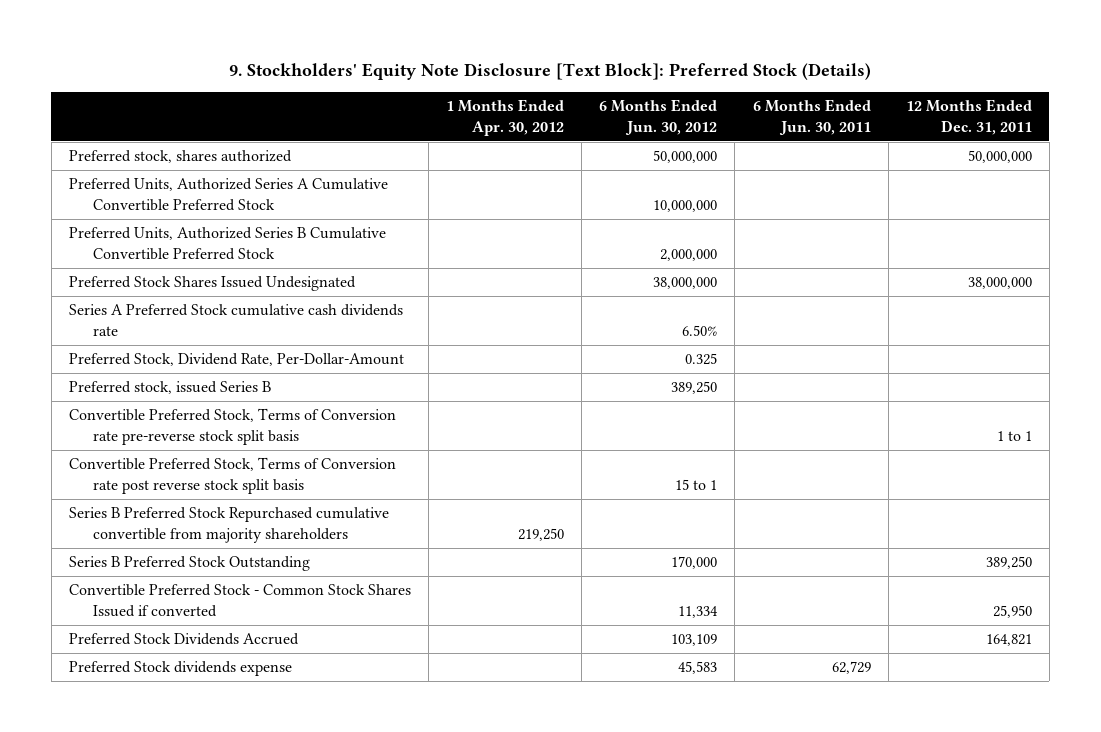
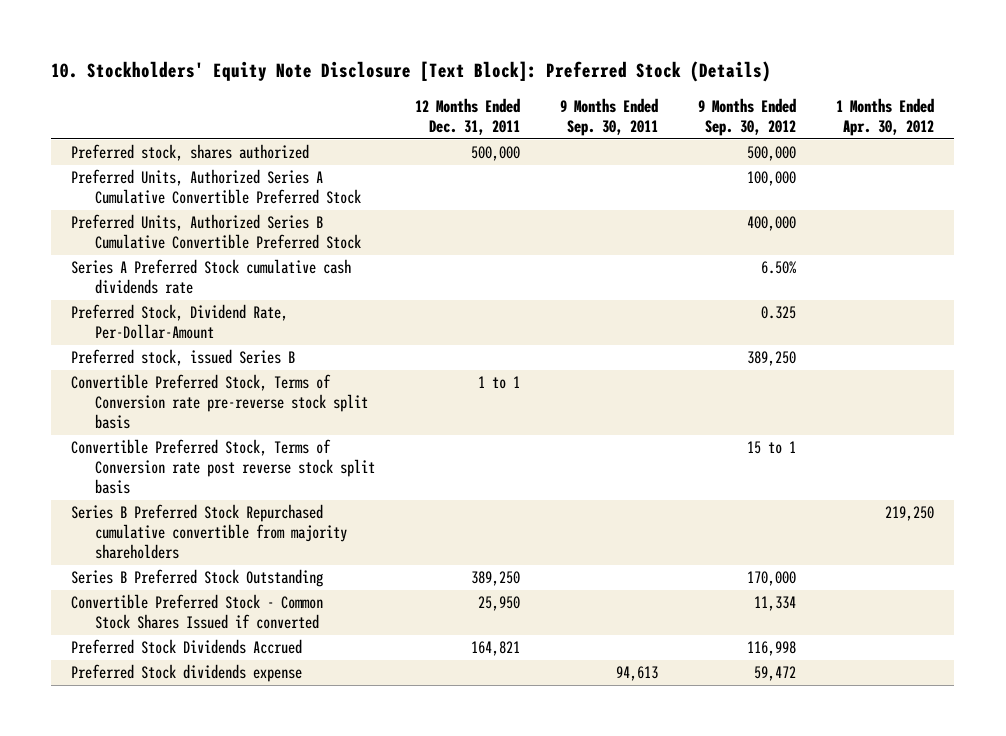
- 9. Stockholders' Equity Note Disclosure [Text Block]: Preferred Stock (Details)
+ 10. Stockholders' Equity Note Disclosure [Text Block]: Preferred Stock (Details)
- | 1 Months Ended Apr. 30, 2012 | 6 Months Ended Jun. 30, 2012 | 6 Months Ended Jun. 30, 2011 | 12 Months Ended Dec. 31, 2011
+ | 12 Months Ended Dec. 31, 2011 | 9 Months Ended Sep. 30, 2011 | 9 Months Ended Sep. 30, 2012 | 1 Months Ended Apr. 30, 2012
- Preferred stock, shares authorized | | 50,000,000 | | 50,000,000
+ Preferred stock, shares authorized | 500,000 | | 500,000 |
- Preferred Stock Shares Issued Undesignated | | 38,000,000 | | 38,000,000

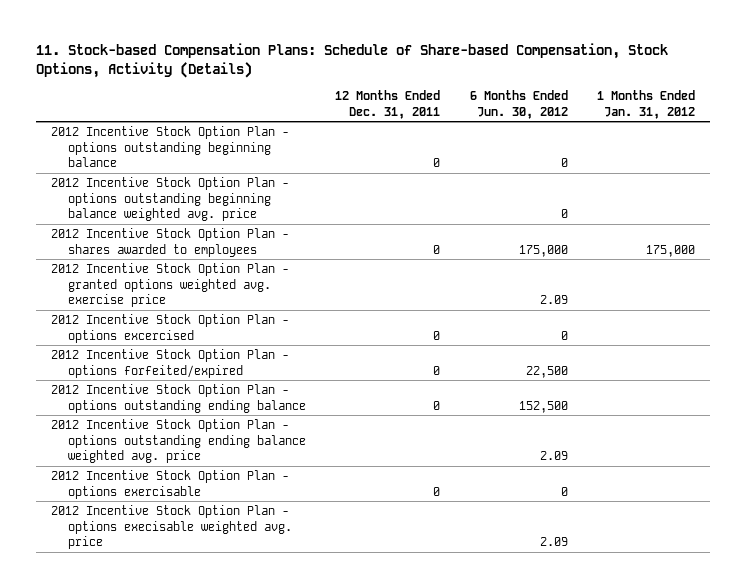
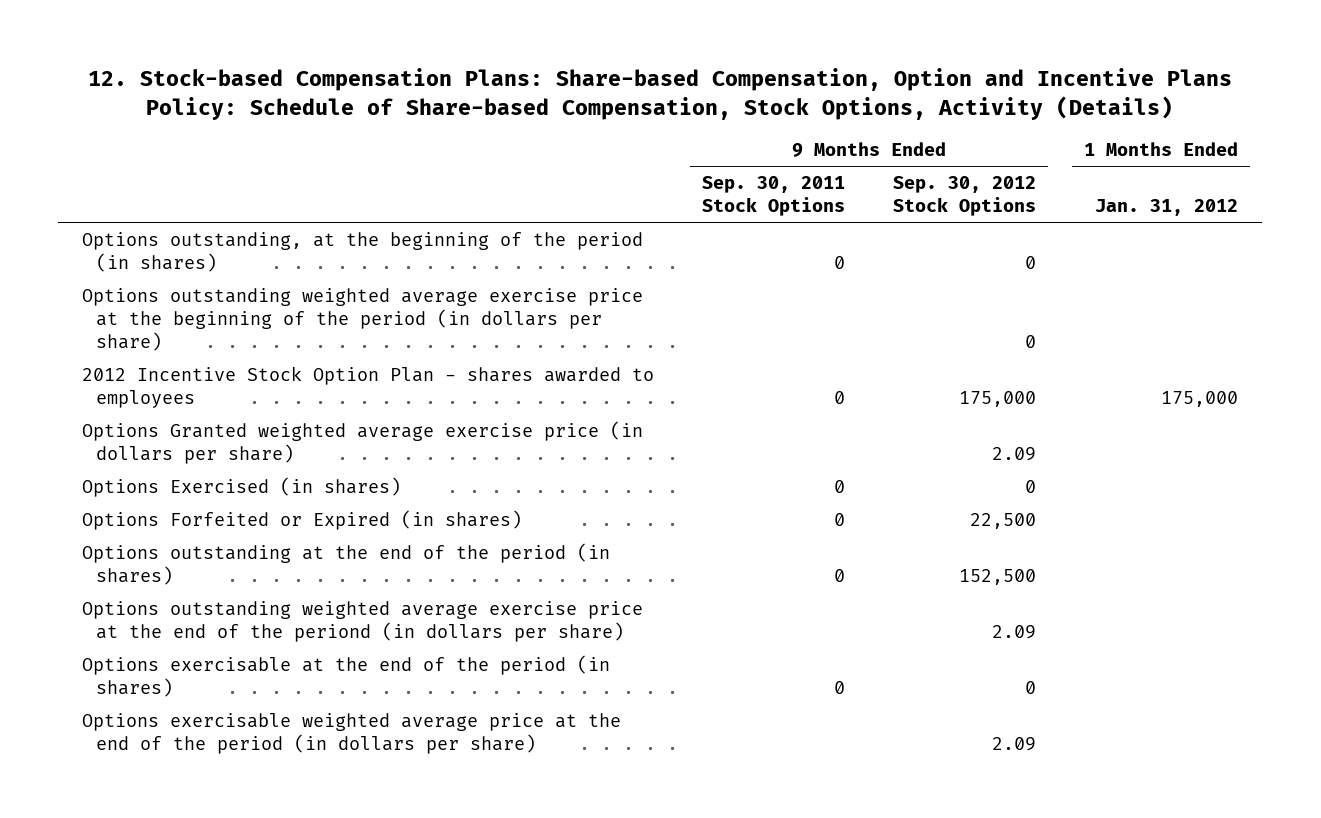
- 11. Stock-based Compensation Plans: Schedule of Share-based Compensation, Stock Options, Activity (Details)
+ 12. Stock-based Compensation Plans: Share-based Compensation, Option and Incentive Plans Policy: Schedule of Share-based Compensation, Stock Options, Activity (Details)
- | 12 Months Ended Dec. 31, 2011 | 6 Months Ended Jun. 30, 2012 | 1 Months Ended Jan. 31, 2012
+ | 9 Months Ended Sep. 30, 2011 Stock Options | 9 Months Ended Sep. 30, 2012 Stock Options | 1 Months Ended Jan. 31, 2012
- 2012 Incentive Stock Option Plan - options outstanding beginning balance | 0 | 0 |
- 2012 Incentive Stock Option Plan - options outstanding beginning balance weighted avg. price | | 0 |
+ Options outstanding, at the beginning of the period (in shares) | 0 | 0 |
+ Options outstanding weighted average exercise price at the beginning of the period (in dollars per share) | | 0 |
- 2012 Incentive Stock Option Plan - granted options weighted avg. exercise price | | 2.09 |
- 2012 Incentive Stock Option Plan - options excercised | 0 | 0 |
- 2012 Incentive Stock Option Plan - options forfeited/expired | 0 | 22,500 |
- 2012 Incentive Stock Option Plan - options outstanding ending balance | 0 | 152,500 |
- 2012 Incentive Stock Option Plan - options outstanding ending balance weighted avg. price | | 2.09 |
- 2012 Incentive Stock Option Plan - options exercisable | 0 | 0 |
- 2012 Incentive Stock Option Plan - options execisable weighted avg. price | | 2.09 |
+ Options Granted weighted average exercise price (in dollars per share) | | 2.09 |
+ Options Exercised (in shares) | 0 | 0 |
+ Options Forfeited or Expired (in shares) | 0 | 22,500 |
+ Options outstanding at the end of the period (in shares) | 0 | 152,500 |
+ Options outstanding weighted average exercise price at the end of the periond (in dollars per share) | | 2.09 |
+ Options exercisable at the end of the period (in shares) | 0 | 0 |
+ Options exercisable weighted average price at the end of the period (in dollars per share) | | 2.09 |

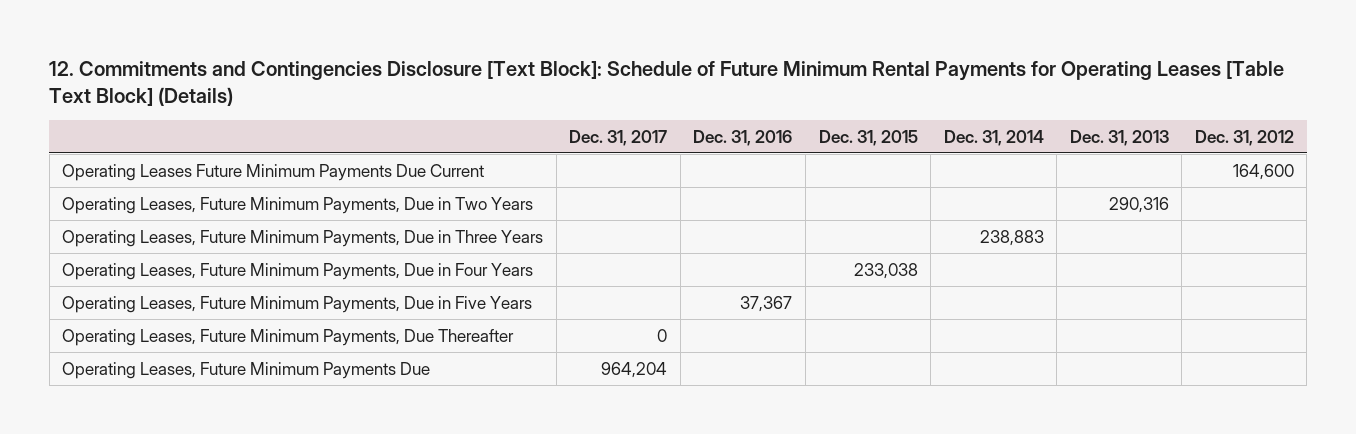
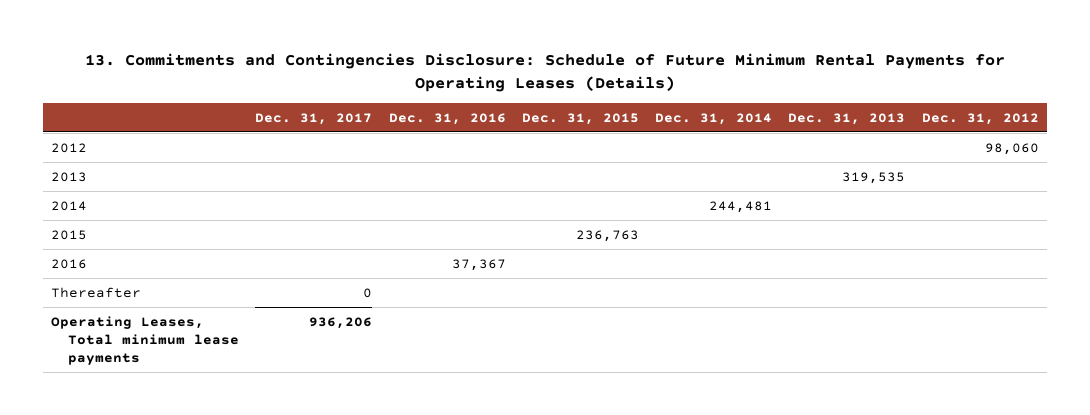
- 12. Commitments and Contingencies Disclosure [Text Block]: Schedule of Future Minimum Rental Payments for Operating Leases [Table Text Block] (Details)
+ 13. Commitments and Contingencies Disclosure: Schedule of Future Minimum Rental Payments for Operating Leases (Details)
- Operating Leases Future Minimum Payments Due Current | | | | | | 164,600
- Operating Leases, Future Minimum Payments, Due in Two Years | | | | | 290,316 |
- Operating Leases, Future Minimum Payments, Due in Three Years | | | | 238,883 | |
- Operating Leases, Future Minimum Payments, Due in Four Years | | | 233,038 | | |
- Operating Leases, Future Minimum Payments, Due in Five Years | | 37,367 | | | |
- Operating Leases, Future Minimum Payments, Due Thereafter | 0 | | | | |
- Operating Leases, Future Minimum Payments Due | 964,204 | | | | |
+ 2012 | | | | | | 98,060
+ 2013 | | | | | 319,535 |
+ 2014 | | | | 244,481 | |
+ 2015 | | | 236,763 | | |
+ 2016 | | 37,367 | | | |
+ Thereafter | 0 | | | | |
+ Operating Leases, Total minimum lease payments | 936,206 | | | | |

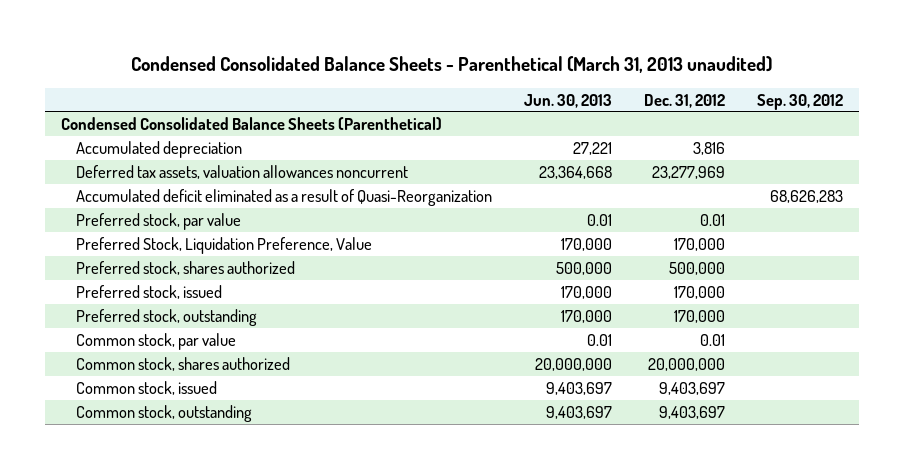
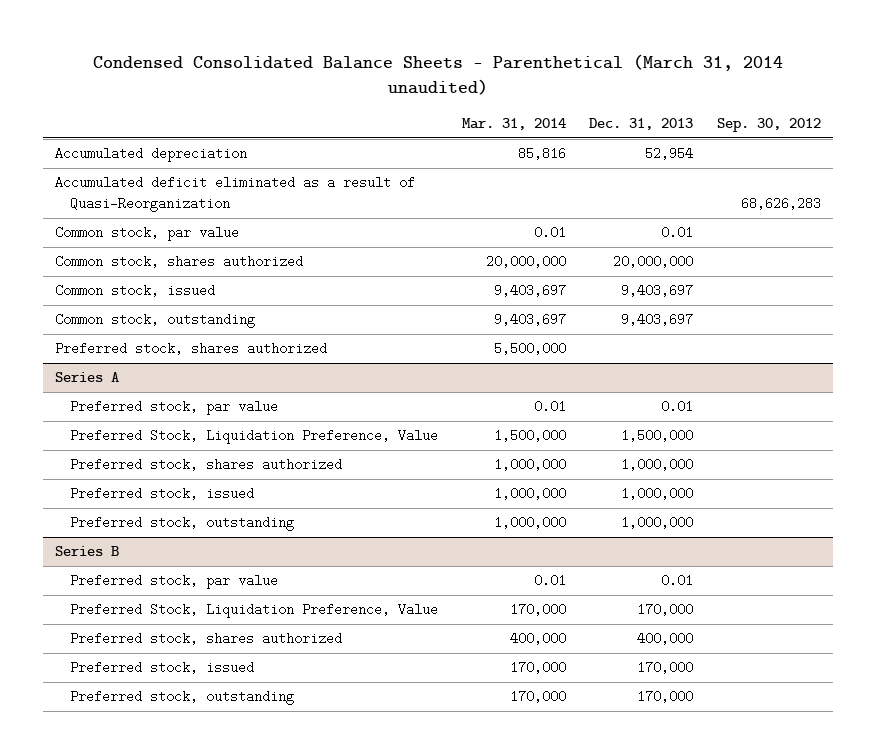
- Condensed Consolidated Balance Sheets - Parenthetical (March 31, 2013 unaudited)
+ Condensed Consolidated Balance Sheets - Parenthetical (March 31, 2014 unaudited)
- | Jun. 30, 2013 | Dec. 31, 2012 | Sep. 30, 2012
+ | Mar. 31, 2014 | Dec. 31, 2013 | Sep. 30, 2012
- Condensed Consolidated Balance Sheets (Parenthetical)
- Deferred tax assets, valuation allowances noncurrent | 23,364,668 | 23,277,969 |
- Preferred stock, par value | 0.01 | 0.01 |
- Preferred Stock, Liquidation Preference, Value | 170,000 | 170,000 |
- Preferred stock, issued | 170,000 | 170,000 |
- Preferred stock, outstanding | 170,000 | 170,000 |
moved down: Preferred stock, shares authorized | 5,500,000 | |
+ Series A
+ Preferred stock, par value | 0.01 | 0.01 |
+ Preferred Stock, Liquidation Preference, Value | 1,500,000 | 1,500,000 |
+ Preferred stock, shares authorized | 1,000,000 | 1,000,000 |
+ Preferred stock, issued | 1,000,000 | 1,000,000 |
+ Preferred stock, outstanding | 1,000,000 | 1,000,000 |
+ Series B
+ Preferred stock, par value | 0.01 | 0.01 |
+ Preferred Stock, Liquidation Preference, Value | 170,000 | 170,000 |
+ Preferred stock, shares authorized | 400,000 | 400,000 |
+ Preferred stock, issued | 170,000 | 170,000 |
+ Preferred stock, outstanding | 170,000 | 170,000 |

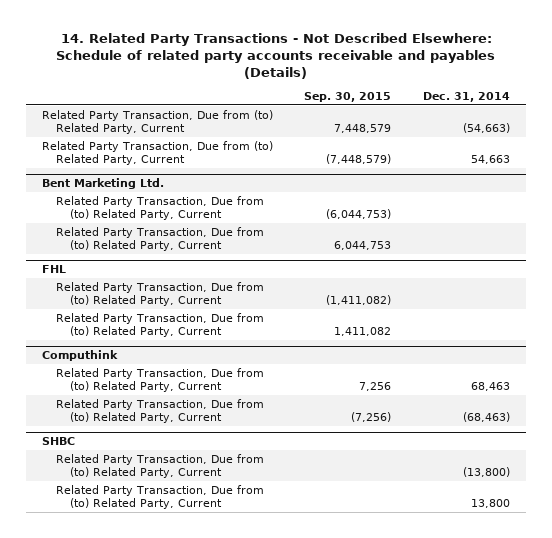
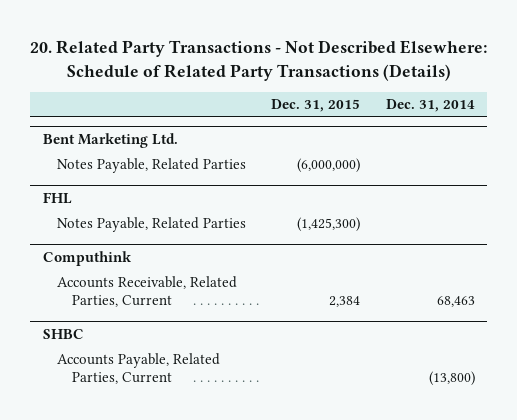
- 14. Related Party Transactions - Not Described Elsewhere: Schedule of related party accounts receivable and payables (Details)
+ 20. Related Party Transactions - Not Described Elsewhere: Schedule of Related Party Transactions (Details)
- | Sep. 30, 2015 | Dec. 31, 2014
+ | Dec. 31, 2015 | Dec. 31, 2014
- Related Party Transaction, Due from (to) Related Party, Current | 7,448,579 | (54,663)
- Related Party Transaction, Due from (to) Related Party, Current | (7,448,579) | 54,663
@ Bent Marketing Ltd.
- Related Party Transaction, Due from (to) Related Party, Current | (6,044,753) |
- Related Party Transaction, Due from (to) Related Party, Current | 6,044,753 |
+ Notes Payable, Related Parties | (6,000,000) |
@ FHL
- Related Party Transaction, Due from (to) Related Party, Current | (1,411,082) |
- Related Party Transaction, Due from (to) Related Party, Current | 1,411,082 |
+ Notes Payable, Related Parties | (1,425,300) |
@ Computhink
- Related Party Transaction, Due from (to) Related Party, Current | 7,256 | 68,463
- Related Party Transaction, Due from (to) Related Party, Current | (7,256) | (68,463)
+ Accounts Receivable, Related Parties, Current | 2,384 | 68,463
@ SHBC
- Related Party Transaction, Due from (to) Related Party, Current | | (13,800)
- Related Party Transaction, Due from (to) Related Party, Current | | 13,800
+ Accounts Payable, Related Parties, Current | | (13,800)

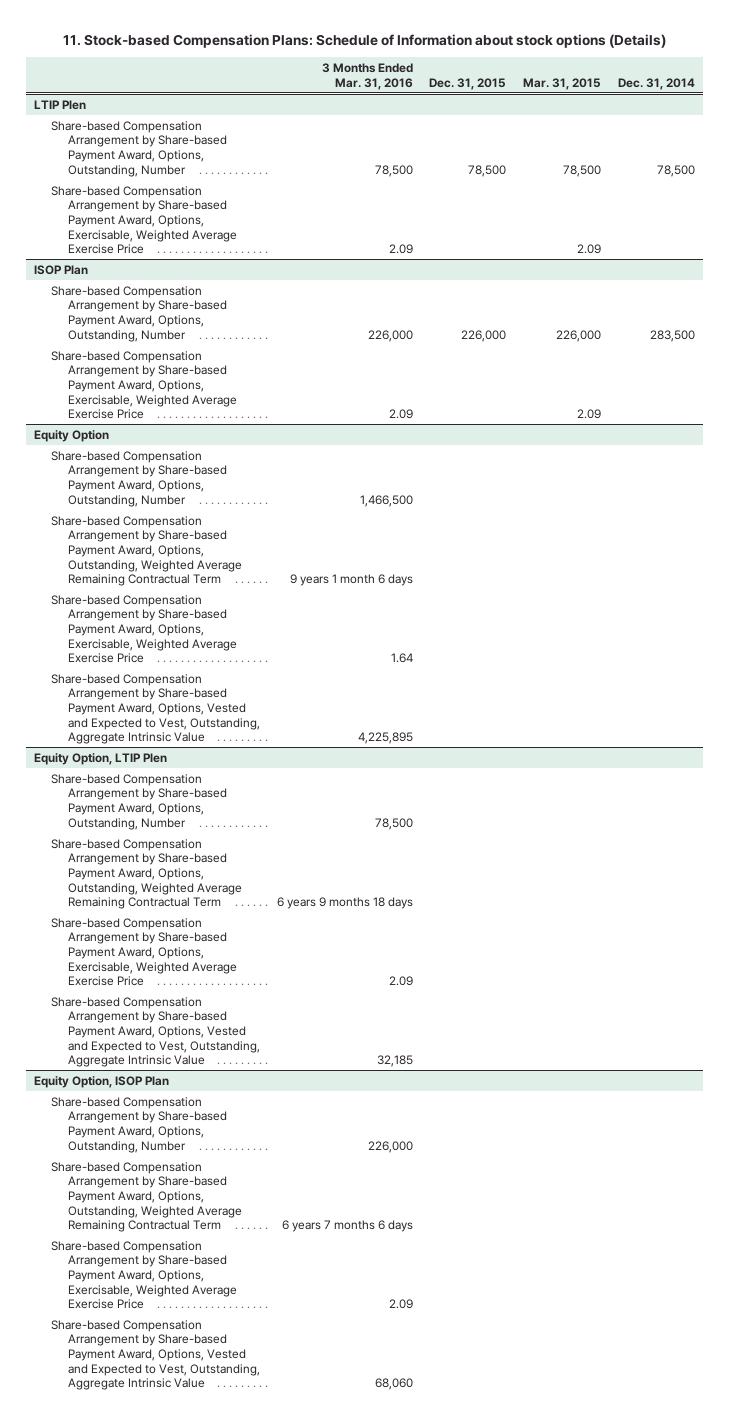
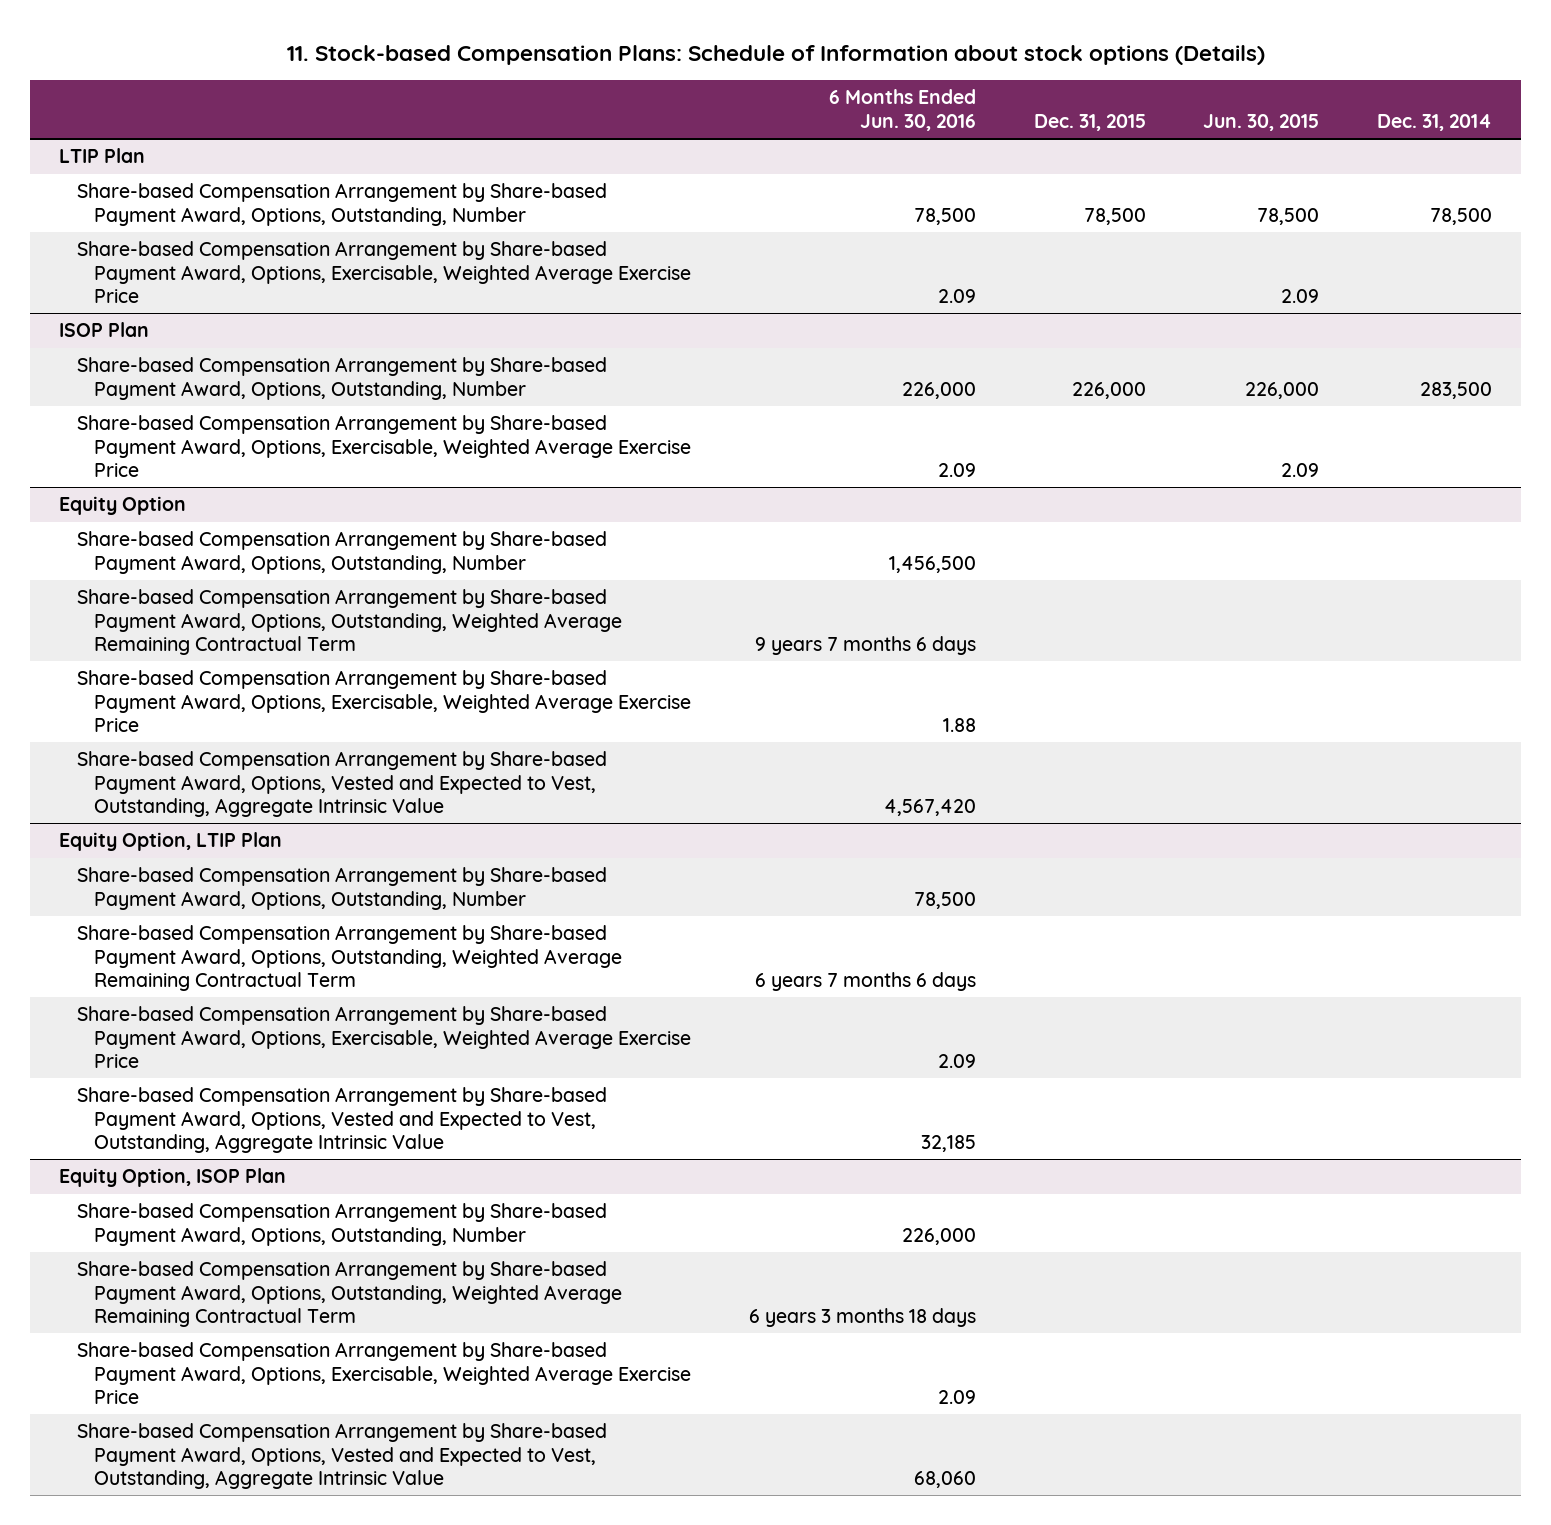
- | 3 Months Ended Mar. 31, 2016 | Dec. 31, 2015 | Mar. 31, 2015 | Dec. 31, 2014
+ | 6 Months Ended Jun. 30, 2016 | Dec. 31, 2015 | Jun. 30, 2015 | Dec. 31, 2014
- LTIP Plen
+ LTIP Plan
- Equity Option, LTIP Plen
+ Equity Option, LTIP Plan

